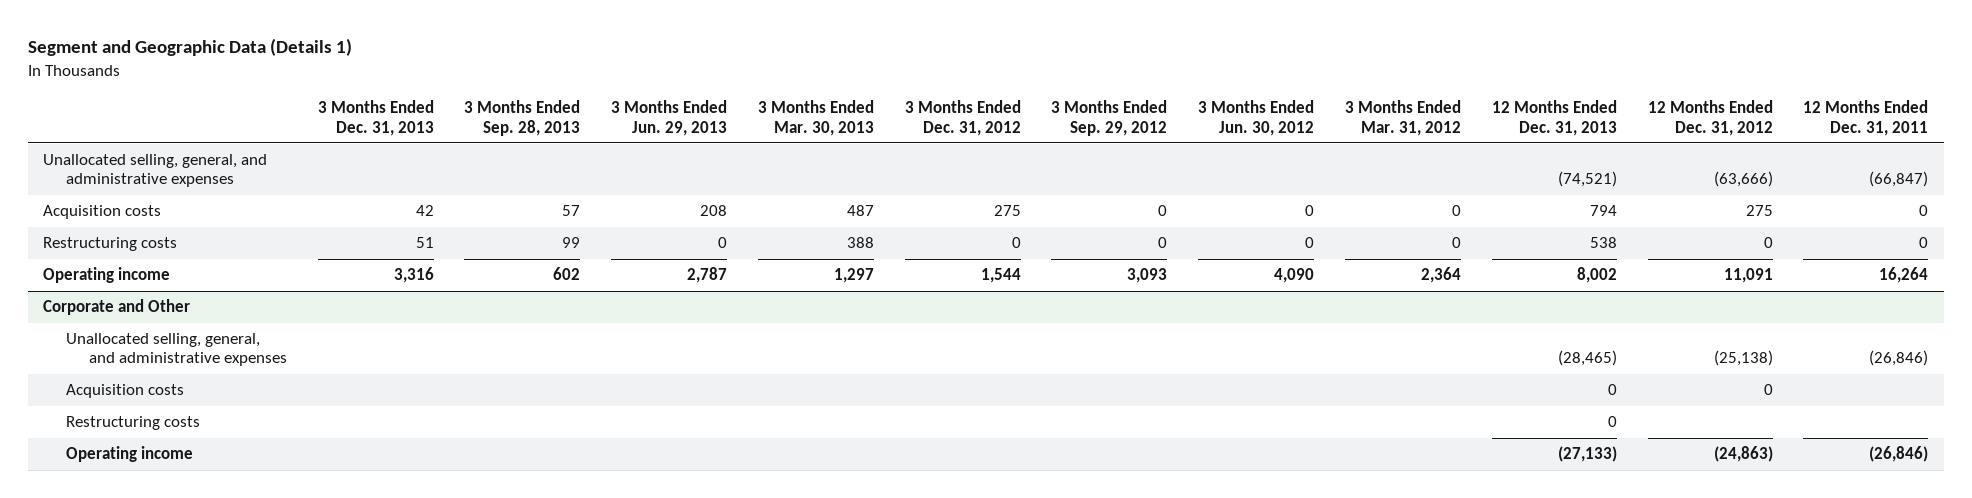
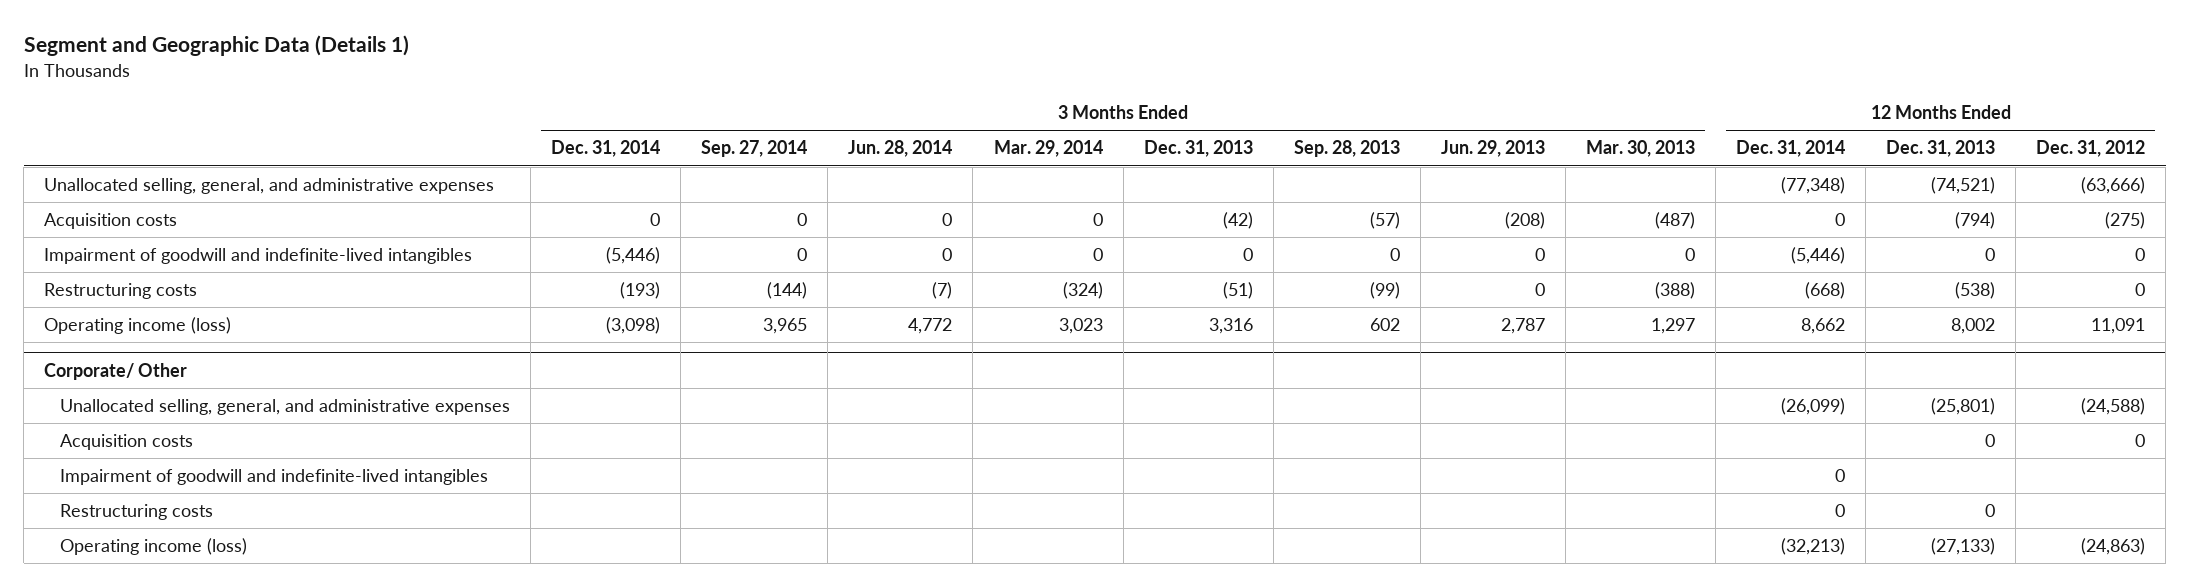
- | 3 Months Ended Dec. 31, 2013 | 3 Months Ended Sep. 28, 2013 | 3 Months Ended Jun. 29, 2013 | 3 Months Ended Mar. 30, 2013 | 3 Months Ended Dec. 31, 2012 | 3 Months Ended Sep. 29, 2012 | 3 Months Ended Jun. 30, 2012 | 3 Months Ended Mar. 31, 2012 | 12 Months Ended Dec. 31, 2013 | 12 Months Ended Dec. 31, 2012 | 12 Months Ended Dec. 31, 2011
+ | 3 Months Ended Dec. 31, 2014 | 3 Months Ended Sep. 27, 2014 | 3 Months Ended Jun. 28, 2014 | 3 Months Ended Mar. 29, 2014 | 3 Months Ended Dec. 31, 2013 | 3 Months Ended Sep. 28, 2013 | 3 Months Ended Jun. 29, 2013 | 3 Months Ended Mar. 30, 2013 | 12 Months Ended Dec. 31, 2014 | 12 Months Ended Dec. 31, 2013 | 12 Months Ended Dec. 31, 2012
- Acquisition costs | 42 | 57 | 208 | 487 | 275 | 0 | 0 | 0 | 794 | 275 | 0
- Restructuring costs | 51 | 99 | 0 | 388 | 0 | 0 | 0 | 0 | 538 | 0 | 0
- Operating income | 3,316 | 602 | 2,787 | 1,297 | 1,544 | 3,093 | 4,090 | 2,364 | 8,002 | 11,091 | 16,264
- Corporate and Other
- Unallocated selling, general, and administrative expenses | | | | | | | | | (28,465) | (25,138) | (26,846)
+ Acquisition costs | 0 | 0 | 0 | 0 | (42) | (57) | (208) | (487) | 0 | (794) | (275)
+ Impairment of goodwill and indefinite-lived intangibles | (5,446) | 0 | 0 | 0 | 0 | 0 | 0 | 0 | (5,446) | 0 | 0
+ Restructuring costs | (193) | (144) | (7) | (324) | (51) | (99) | 0 | (388) | (668) | (538) | 0
+ Operating income (loss) | (3,098) | 3,965 | 4,772 | 3,023 | 3,316 | 602 | 2,787 | 1,297 | 8,662 | 8,002 | 11,091
+ Corporate/ Other
+ Unallocated selling, general, and administrative expenses | | | | | | | | | (26,099) | (25,801) | (24,588)
+ Impairment of goodwill and indefinite-lived intangibles | | | | | | | | | 0 | |
- Operating income | | | | | | | | | (27,133) | (24,863) | (26,846)
+ Operating income (loss) | | | | | | | | | (32,213) | (27,133) | (24,863)

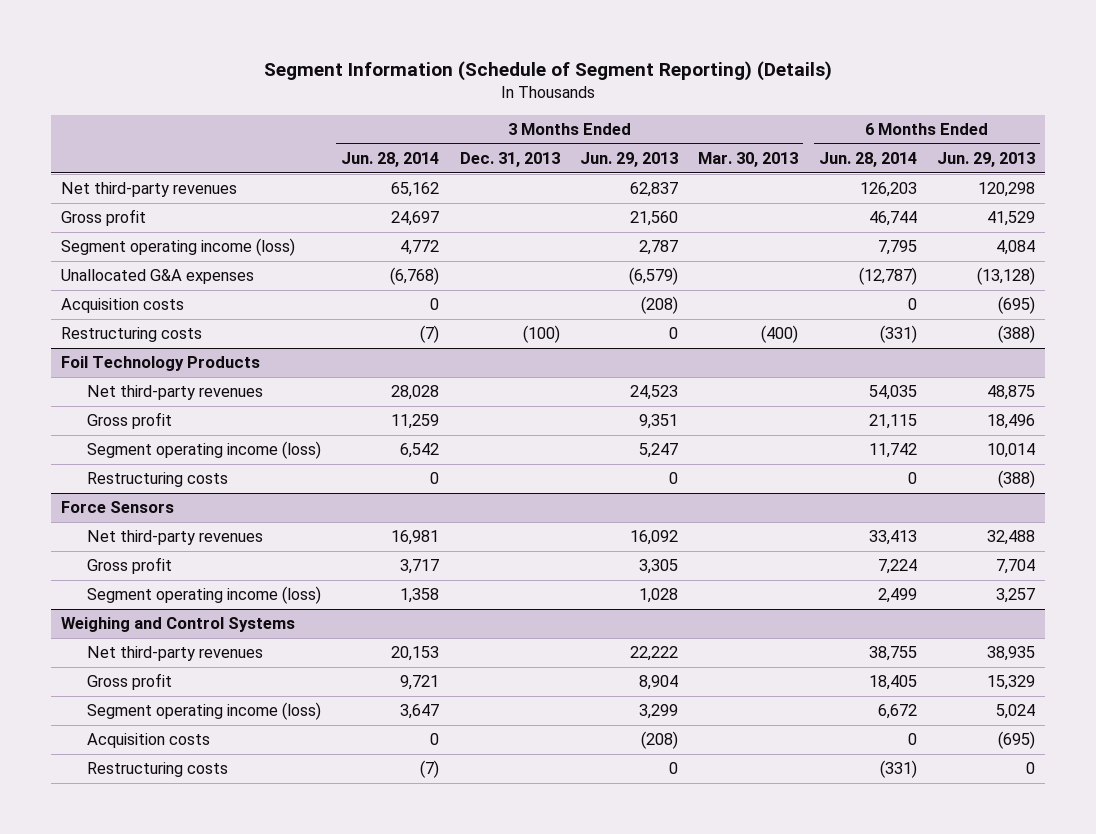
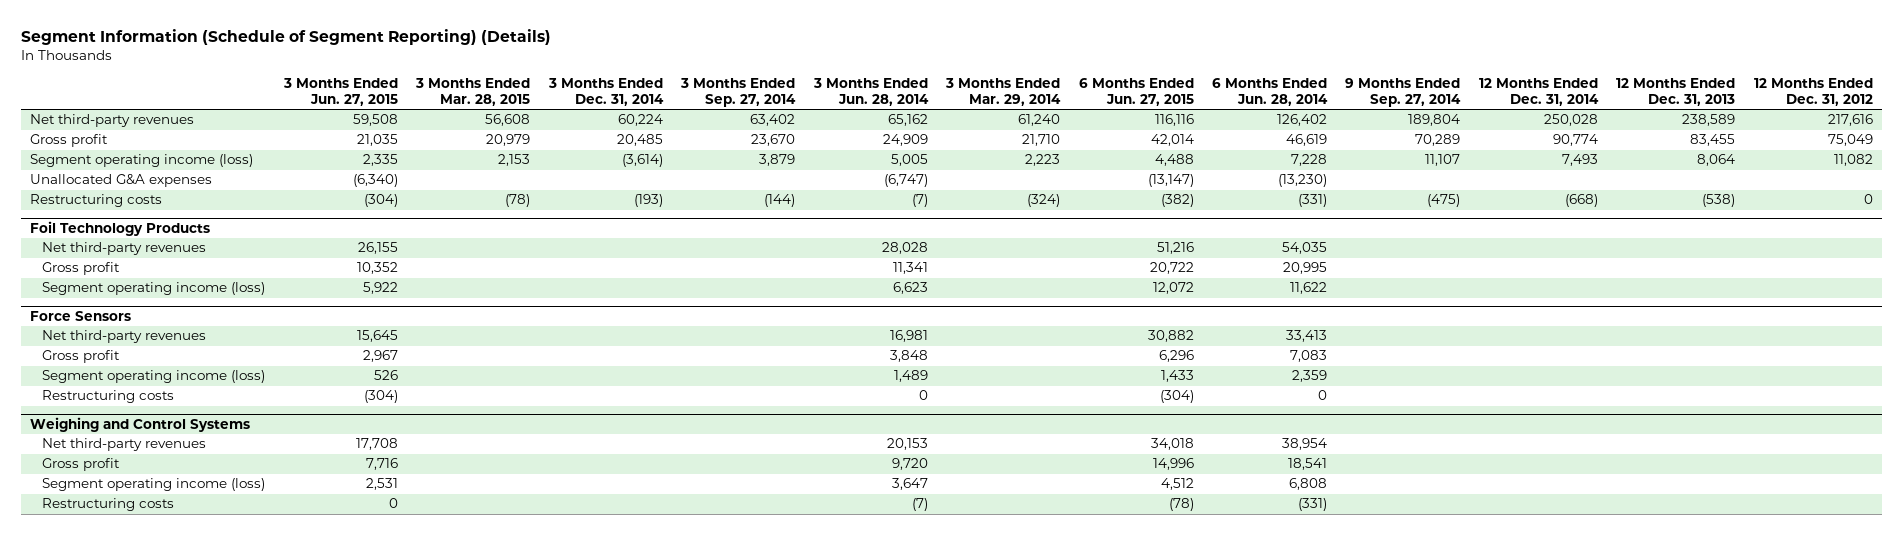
- | 3 Months Ended Jun. 28, 2014 | 3 Months Ended Dec. 31, 2013 | 3 Months Ended Jun. 29, 2013 | 3 Months Ended Mar. 30, 2013 | 6 Months Ended Jun. 28, 2014 | 6 Months Ended Jun. 29, 2013
+ | 3 Months Ended Jun. 27, 2015 | 3 Months Ended Mar. 28, 2015 | 3 Months Ended Dec. 31, 2014 | 3 Months Ended Sep. 27, 2014 | 3 Months Ended Jun. 28, 2014 | 3 Months Ended Mar. 29, 2014 | 6 Months Ended Jun. 27, 2015 | 6 Months Ended Jun. 28, 2014 | 9 Months Ended Sep. 27, 2014 | 12 Months Ended Dec. 31, 2014 | 12 Months Ended Dec. 31, 2013 | 12 Months Ended Dec. 31, 2012
- Net third-party revenues | 65,162 | | 62,837 | | 126,203 | 120,298
- Gross profit | 24,697 | | 21,560 | | 46,744 | 41,529
- Segment operating income (loss) | 4,772 | | 2,787 | | 7,795 | 4,084
- Unallocated G&A expenses | (6,768) | | (6,579) | | (12,787) | (13,128)
- Acquisition costs | 0 | | (208) | | 0 | (695)
+ Net third-party revenues | 59,508 | 56,608 | 60,224 | 63,402 | 65,162 | 61,240 | 116,116 | 126,402 | 189,804 | 250,028 | 238,589 | 217,616
+ Gross profit | 21,035 | 20,979 | 20,485 | 23,670 | 24,909 | 21,710 | 42,014 | 46,619 | 70,289 | 90,774 | 83,455 | 75,049
+ Segment operating income (loss) | 2,335 | 2,153 | (3,614) | 3,879 | 5,005 | 2,223 | 4,488 | 7,228 | 11,107 | 7,493 | 8,064 | 11,082
+ Unallocated G&A expenses | (6,340) | | | | (6,747) | | (13,147) | (13,230) | | | |
@ Foil Technology Products
- Gross profit | 11,259 | | 9,351 | | 21,115 | 18,496
- Segment operating income (loss) | 6,542 | | 5,247 | | 11,742 | 10,014
- Restructuring costs | 0 | | 0 | | 0 | (388)
+ Gross profit | 10,352 | | | | 11,341 | | 20,722 | 20,995 | | | |
+ Segment operating income (loss) | 5,922 | | | | 6,623 | | 12,072 | 11,622 | | | |
@ Force Sensors
- Gross profit | 3,717 | | 3,305 | | 7,224 | 7,704
- Segment operating income (loss) | 1,358 | | 1,028 | | 2,499 | 3,257
+ Gross profit | 2,967 | | | | 3,848 | | 6,296 | 7,083 | | | |
+ Segment operating income (loss) | 526 | | | | 1,489 | | 1,433 | 2,359 | | | |
+ Restructuring costs | (304) | | | | 0 | | (304) | 0 | | | |
@ Weighing and Control Systems
- Net third-party revenues | 20,153 | | 22,222 | | 38,755 | 38,935
- Gross profit | 9,721 | | 8,904 | | 18,405 | 15,329
- Segment operating income (loss) | 3,647 | | 3,299 | | 6,672 | 5,024
- Acquisition costs | 0 | | (208) | | 0 | (695)
+ Net third-party revenues | 17,708 | | | | 20,153 | | 34,018 | 38,954 | | | |
+ Gross profit | 7,716 | | | | 9,720 | | 14,996 | 18,541 | | | |
+ Segment operating income (loss) | 2,531 | | | | 3,647 | | 4,512 | 6,808 | | | |

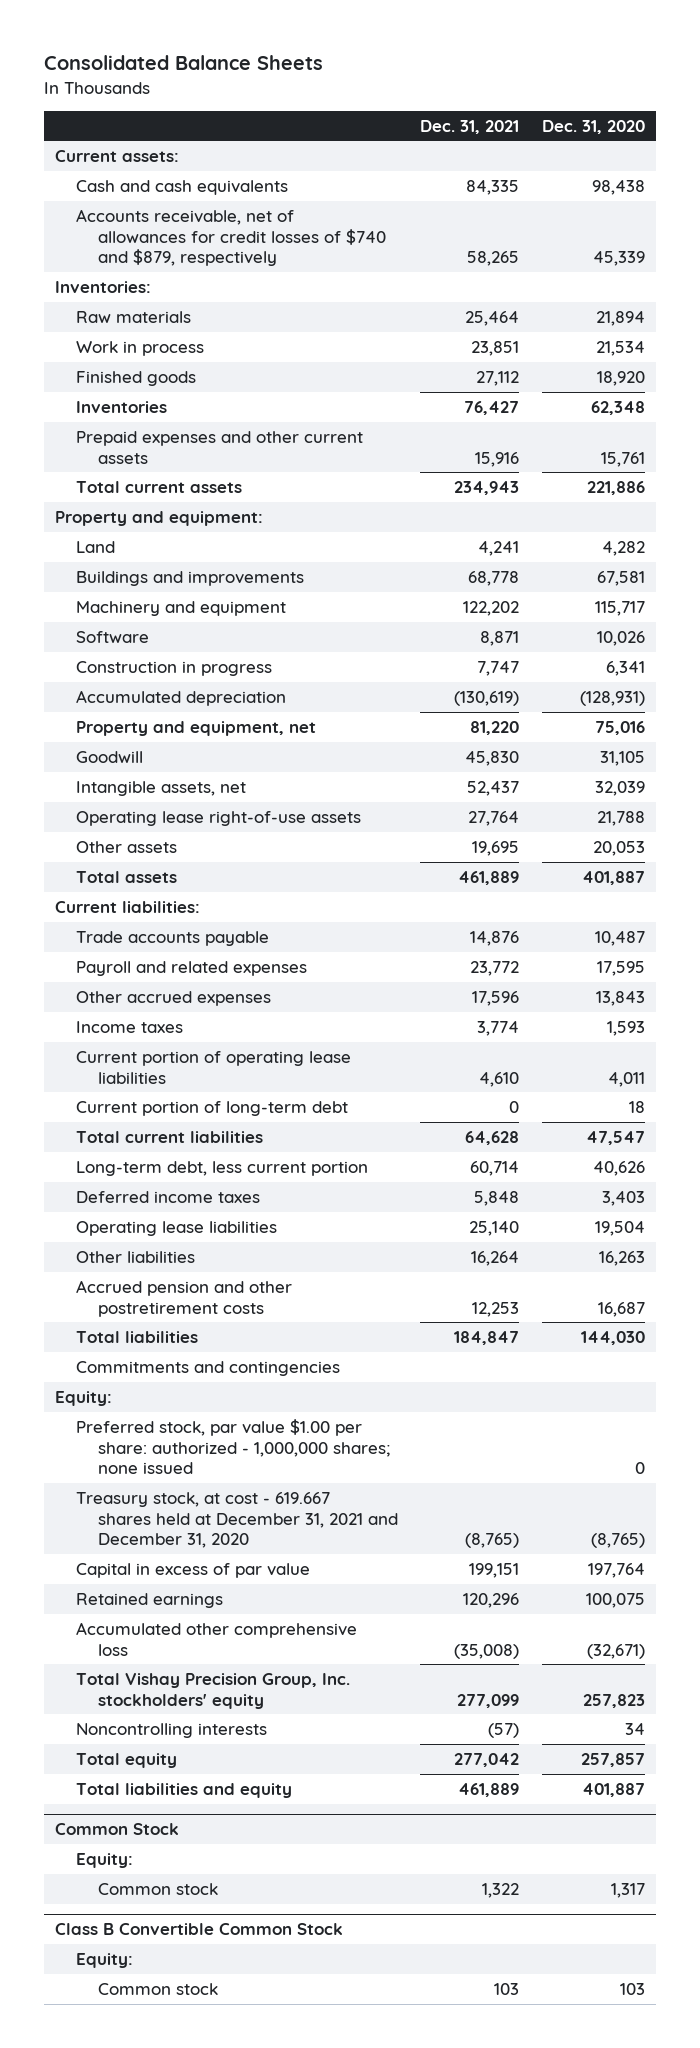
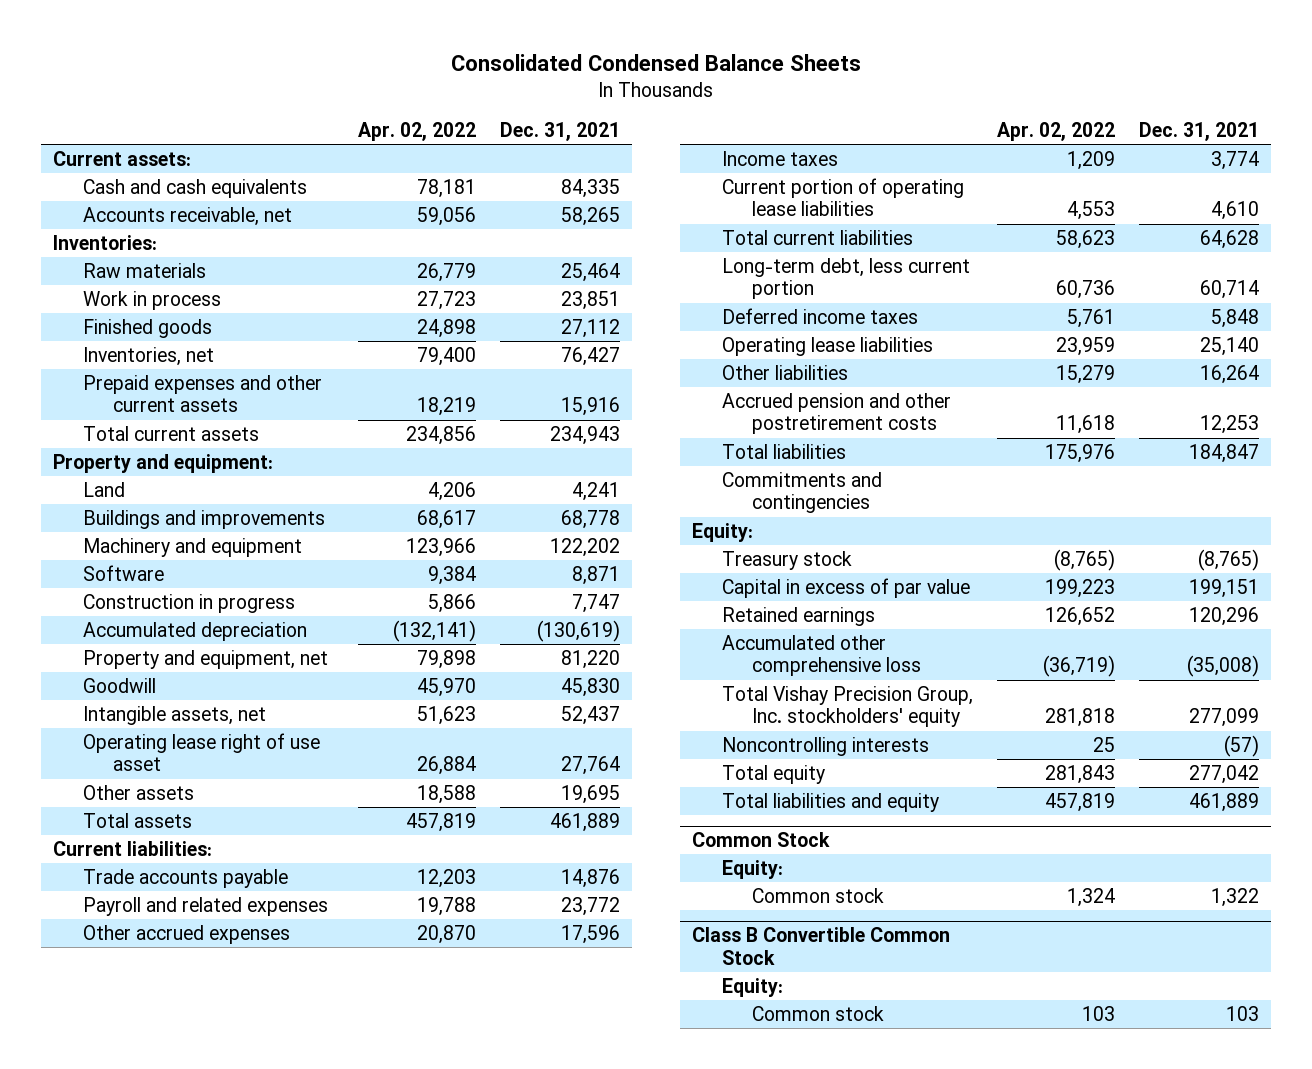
- Consolidated Balance Sheets
+ Consolidated Condensed Balance Sheets
- | Dec. 31, 2021 | Dec. 31, 2020
+ | Apr. 02, 2022 | Dec. 31, 2021
- Accounts receivable, net of allowances for credit losses of $740 and $879, respectively | 58,265 | 45,339
+ Accounts receivable, net | 59,056 | 58,265
- Inventories | 76,427 | 62,348
+ Inventories, net | 79,400 | 76,427
- Operating lease right-of-use assets | 27,764 | 21,788
+ Operating lease right of use asset | 26,884 | 27,764
- Current portion of long-term debt | 0 | 18
- Preferred stock, par value $1.00 per share: authorized - 1,000,000 shares; none issued | | 0
- Treasury stock, at cost - 619.667 shares held at December 31, 2021 and December 31, 2020 | (8,765) | (8,765)
+ Treasury stock | (8,765) | (8,765)

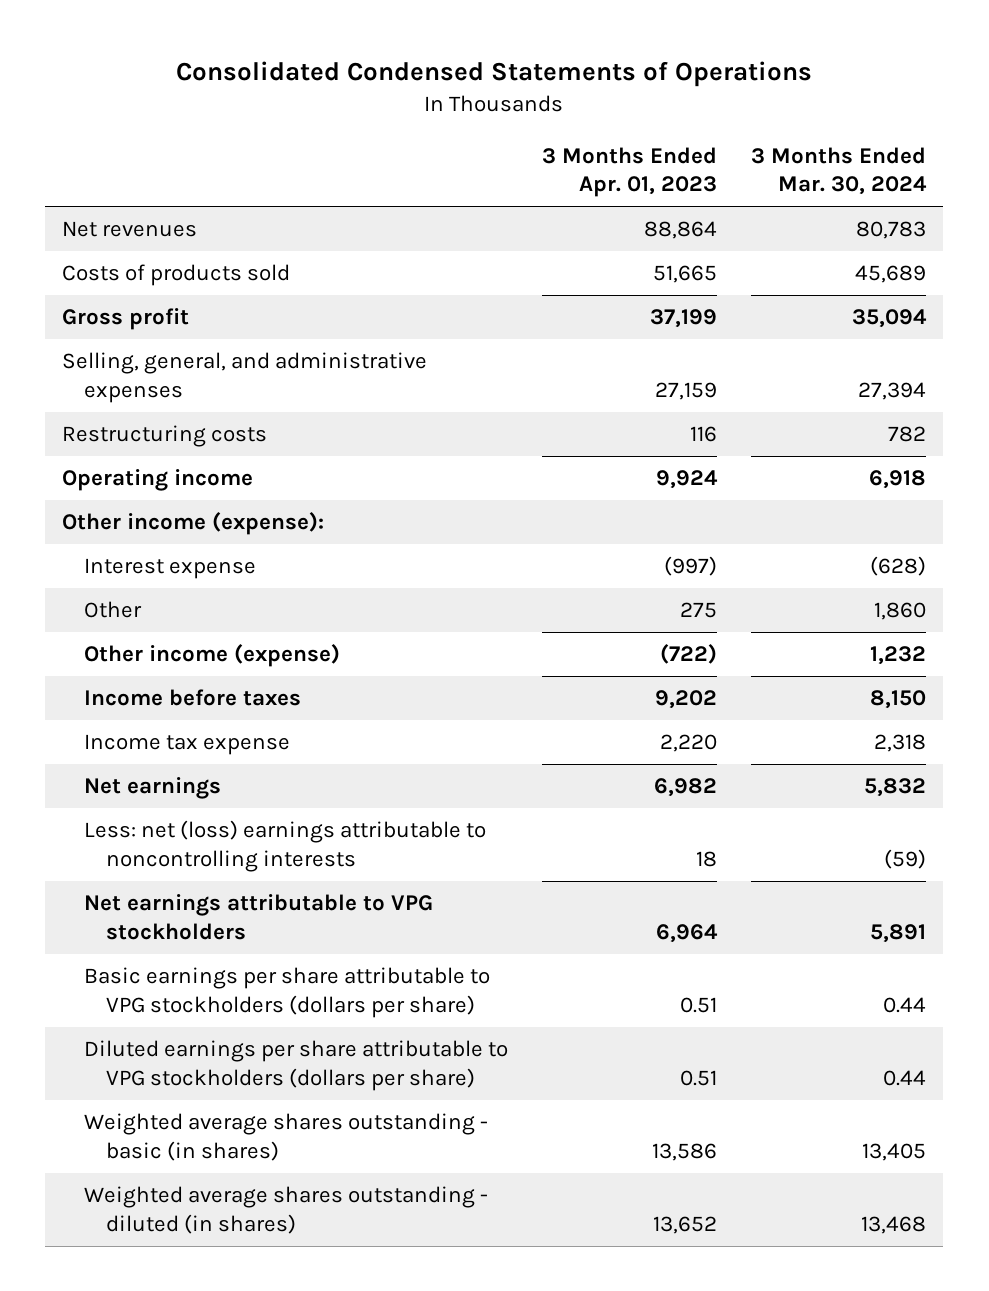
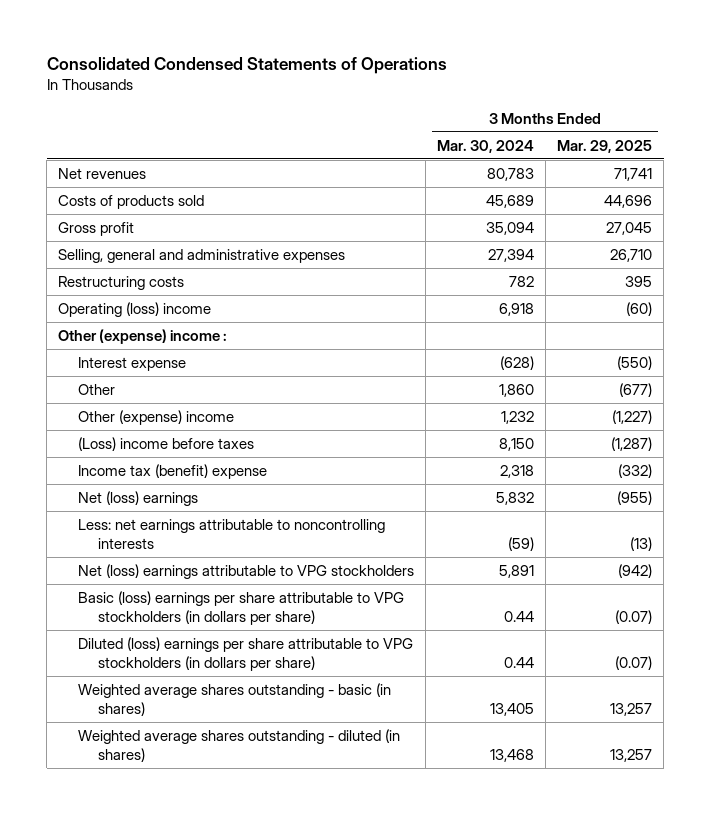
- | 3 Months Ended Apr. 01, 2023 | 3 Months Ended Mar. 30, 2024
+ | 3 Months Ended Mar. 30, 2024 | 3 Months Ended Mar. 29, 2025
- Selling, general, and administrative expenses | 27,159 | 27,394
+ Selling, general and administrative expenses | 27,394 | 26,710
- Operating income | 9,924 | 6,918
- Other income (expense):
+ Operating (loss) income | 6,918 | (60)
+ Other (expense) income :
- Other income (expense) | (722) | 1,232
- Income before taxes | 9,202 | 8,150
- Income tax expense | 2,220 | 2,318
- Net earnings | 6,982 | 5,832
- Less: net (loss) earnings attributable to noncontrolling interests | 18 | (59)
- Net earnings attributable to VPG stockholders | 6,964 | 5,891
- Basic earnings per share attributable to VPG stockholders (dollars per share) | 0.51 | 0.44
- Diluted earnings per share attributable to VPG stockholders (dollars per share) | 0.51 | 0.44
+ Other (expense) income | 1,232 | (1,227)
+ (Loss) income before taxes | 8,150 | (1,287)
+ Income tax (benefit) expense | 2,318 | (332)
+ Net (loss) earnings | 5,832 | (955)
+ Less: net earnings attributable to noncontrolling interests | (59) | (13)
+ Net (loss) earnings attributable to VPG stockholders | 5,891 | (942)
+ Basic (loss) earnings per share attributable to VPG stockholders (in dollars per share) | 0.44 | (0.07)
+ Diluted (loss) earnings per share attributable to VPG stockholders (in dollars per share) | 0.44 | (0.07)

